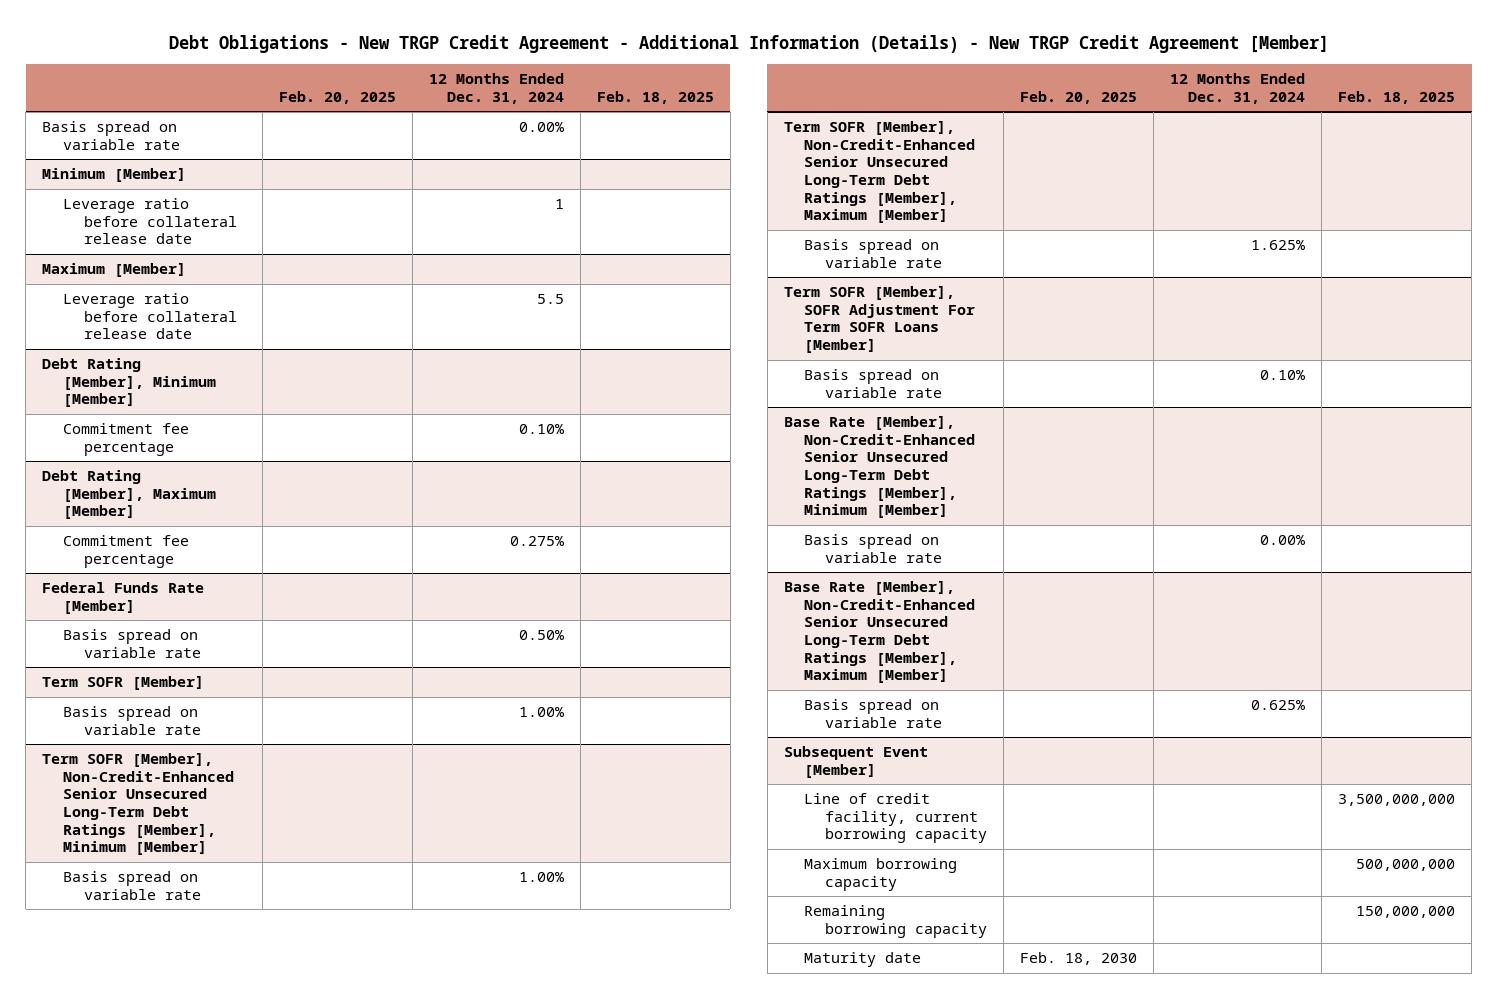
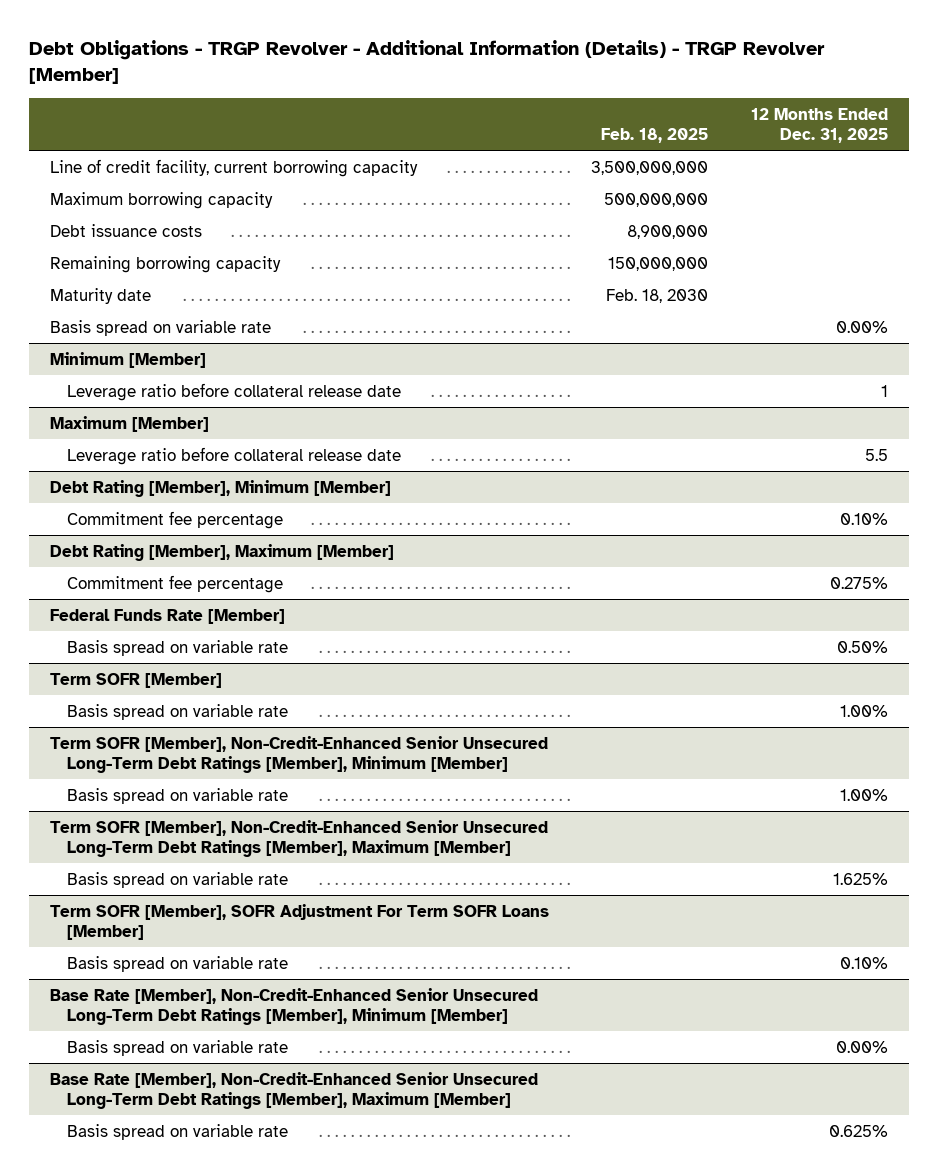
- Debt Obligations - New TRGP Credit Agreement - Additional Information (Details) - New TRGP Credit Agreement [Member]
+ Debt Obligations - TRGP Revolver - Additional Information (Details) - TRGP Revolver [Member]
- | Feb. 20, 2025 | 12 Months Ended Dec. 31, 2024 | Feb. 18, 2025
+ | Feb. 18, 2025 | 12 Months Ended Dec. 31, 2025
+ Line of credit facility, current borrowing capacity | 3,500,000,000 |
+ Maximum borrowing capacity | 500,000,000 |
+ Debt issuance costs | 8,900,000 |
+ Remaining borrowing capacity | 150,000,000 |
+ Maturity date | Feb. 18, 2030 |
- Subsequent Event [Member]
- Line of credit facility, current borrowing capacity | | | 3,500,000,000
- Maximum borrowing capacity | | | 500,000,000
- Remaining borrowing capacity | | | 150,000,000
- Maturity date | Feb. 18, 2030 | |

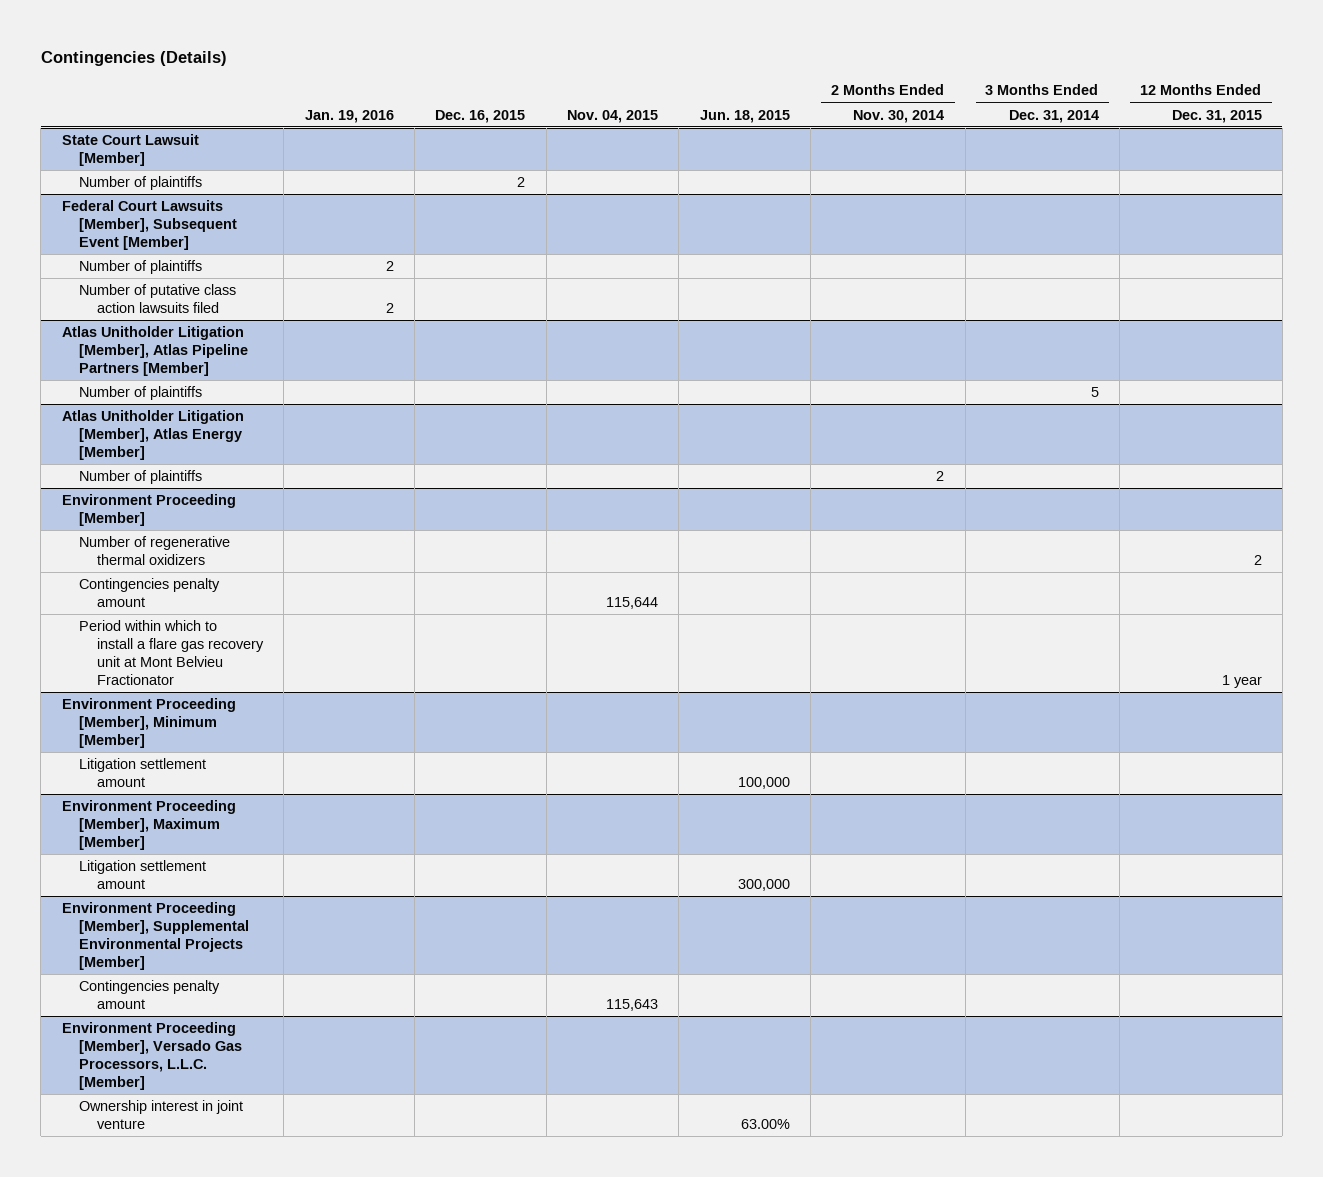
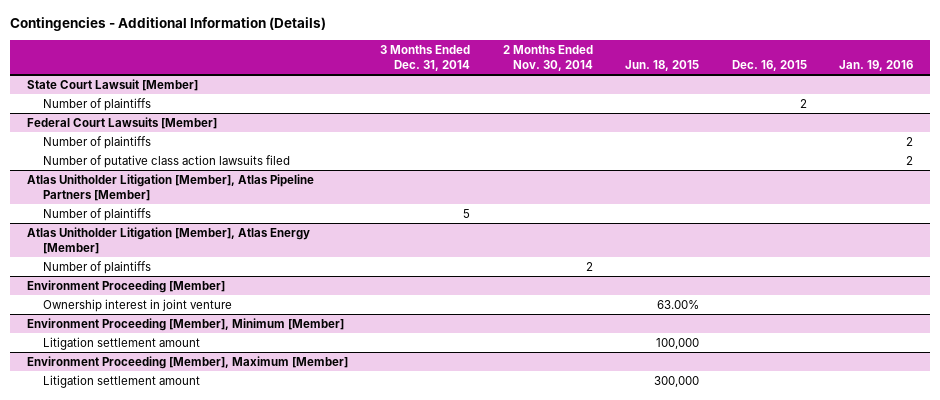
- Contingencies (Details)
+ Contingencies - Additional Information (Details)
- | Jan. 19, 2016 | Dec. 16, 2015 | Nov. 04, 2015 | Jun. 18, 2015 | 2 Months Ended Nov. 30, 2014 | 3 Months Ended Dec. 31, 2014 | 12 Months Ended Dec. 31, 2015
+ | 3 Months Ended Dec. 31, 2014 | 2 Months Ended Nov. 30, 2014 | Jun. 18, 2015 | Dec. 16, 2015 | Jan. 19, 2016
- Federal Court Lawsuits [Member], Subsequent Event [Member]
+ Federal Court Lawsuits [Member]
@ Environment Proceeding [Member]
- Number of regenerative thermal oxidizers | | | | | | | 2
- Contingencies penalty amount | | | 115,644 | | | |
- Period within which to install a flare gas recovery unit at Mont Belvieu Fractionator | | | | | | | 1 year
+ Ownership interest in joint venture | | | 63.00% | |
- Environment Proceeding [Member], Supplemental Environmental Projects [Member]
- Contingencies penalty amount | | | 115,643 | | | |
- Environment Proceeding [Member], Versado Gas Processors, L.L.C. [Member]
- Ownership interest in joint venture | | | | 63.00% | | |

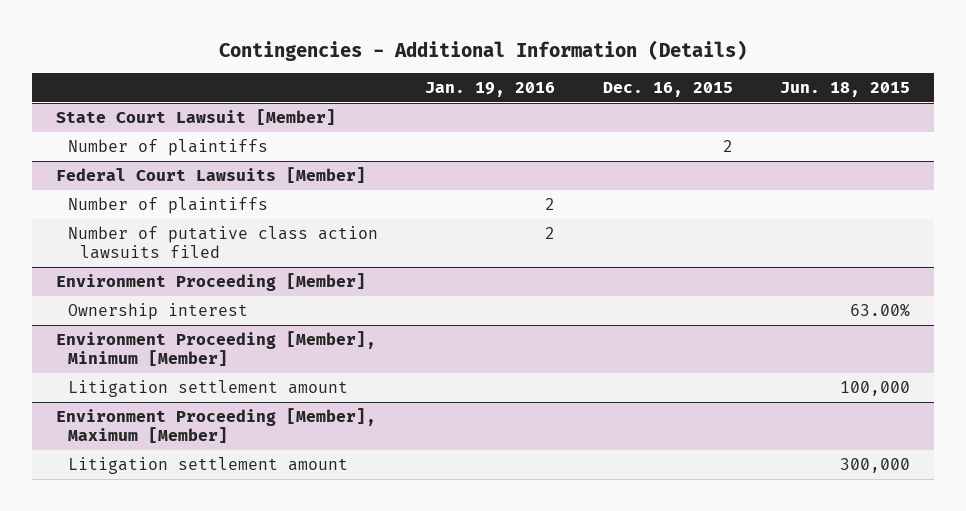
- | 3 Months Ended Dec. 31, 2014 | 2 Months Ended Nov. 30, 2014 | Jun. 18, 2015 | Dec. 16, 2015 | Jan. 19, 2016
+ | Jan. 19, 2016 | Dec. 16, 2015 | Jun. 18, 2015
- Atlas Unitholder Litigation [Member], Atlas Pipeline Partners [Member]
- Number of plaintiffs | 5 | | | |
- Atlas Unitholder Litigation [Member], Atlas Energy [Member]
- Number of plaintiffs | | 2 | | |
@ Environment Proceeding [Member]
- Ownership interest in joint venture | | | 63.00% | |
+ Ownership interest | | | 63.00%

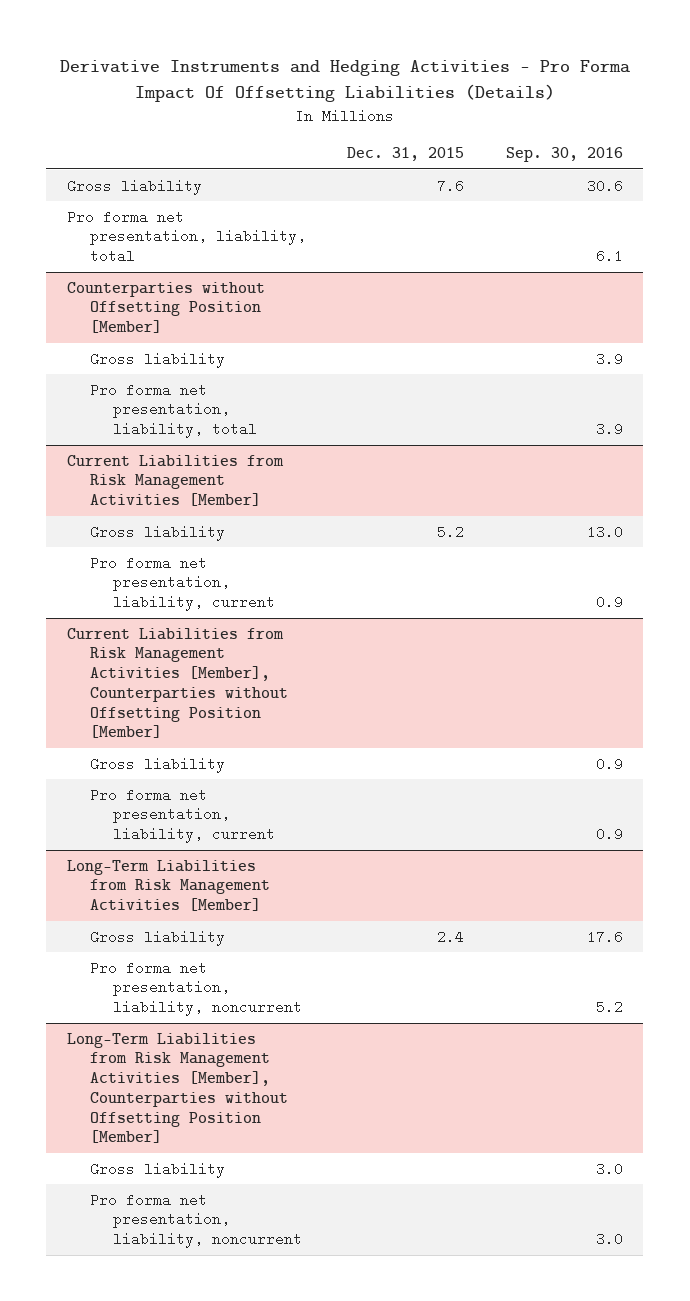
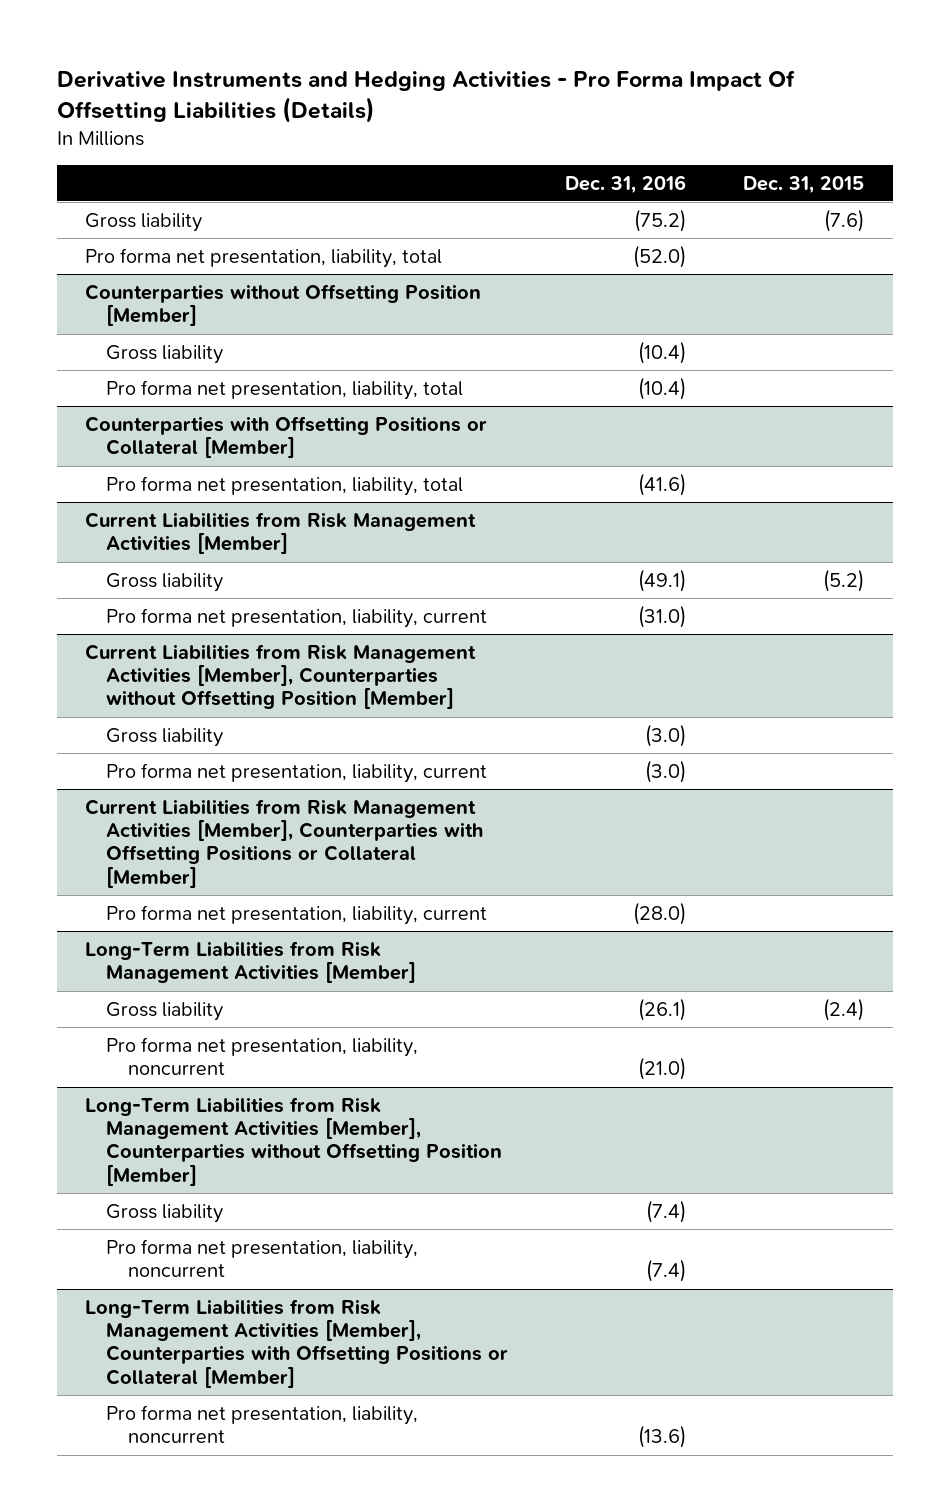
- | Dec. 31, 2015 | Sep. 30, 2016
+ | Dec. 31, 2016 | Dec. 31, 2015
- Gross liability | 7.6 | 30.6
+ Gross liability | (75.2) | (7.6)
+ Counterparties with Offsetting Positions or Collateral [Member]
+ Pro forma net presentation, liability, total | (41.6) |
@ Current Liabilities from Risk Management Activities [Member]
- Gross liability | 5.2 | 13.0
+ Gross liability | (49.1) | (5.2)
+ Current Liabilities from Risk Management Activities [Member], Counterparties with Offsetting Positions or Collateral [Member]
+ Pro forma net presentation, liability, current | (28.0) |
@ Long-Term Liabilities from Risk Management Activities [Member]
- Gross liability | 2.4 | 17.6
+ Gross liability | (26.1) | (2.4)
+ Long-Term Liabilities from Risk Management Activities [Member], Counterparties with Offsetting Positions or Collateral [Member]
+ Pro forma net presentation, liability, noncurrent | (13.6) |

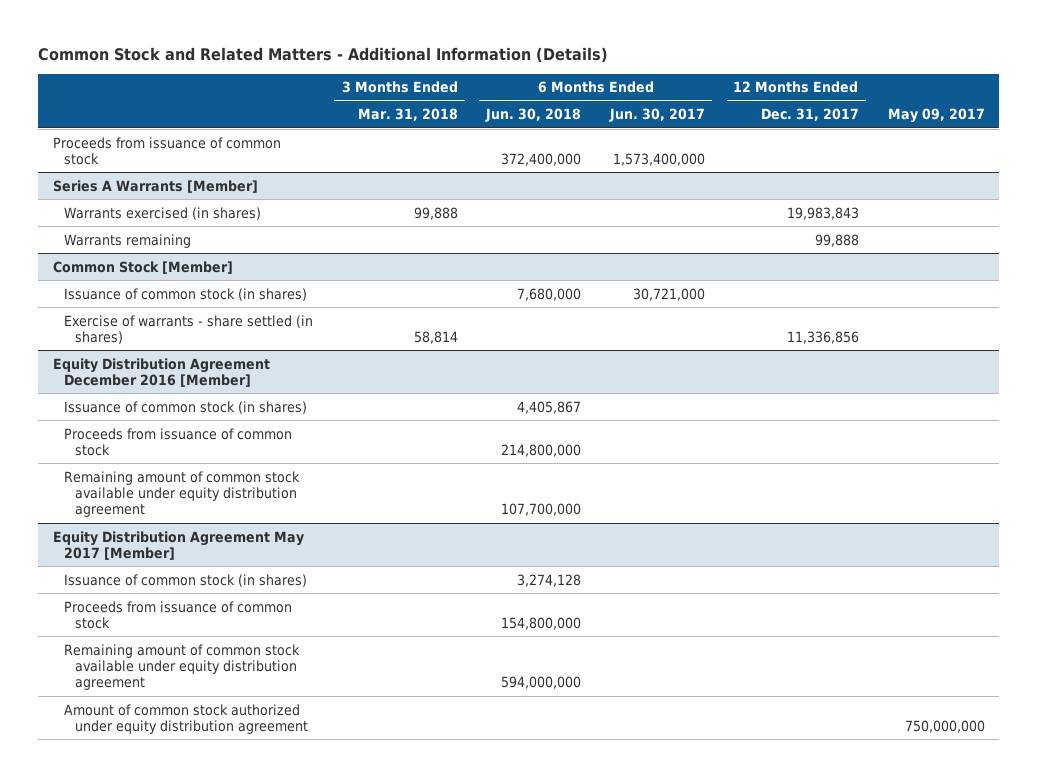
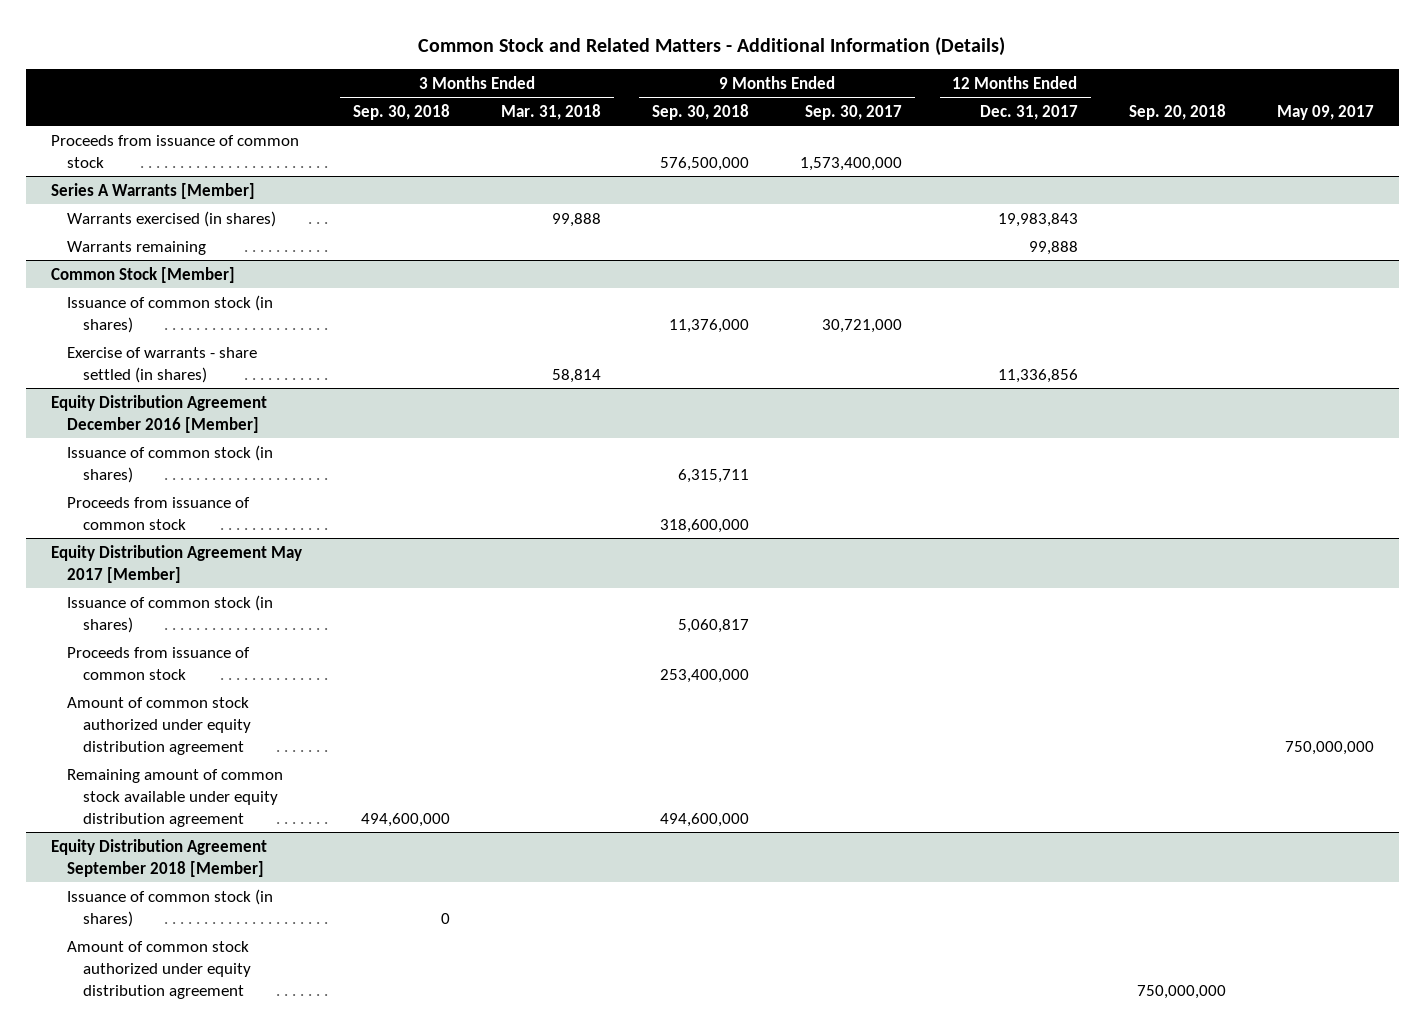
- | 3 Months Ended Mar. 31, 2018 | 6 Months Ended Jun. 30, 2018 | 6 Months Ended Jun. 30, 2017 | 12 Months Ended Dec. 31, 2017 | May 09, 2017
+ | 3 Months Ended Sep. 30, 2018 | 3 Months Ended Mar. 31, 2018 | 9 Months Ended Sep. 30, 2018 | 9 Months Ended Sep. 30, 2017 | 12 Months Ended Dec. 31, 2017 | Sep. 20, 2018 | May 09, 2017
@ Equity Distribution Agreement December 2016 [Member]
- Remaining amount of common stock available under equity distribution agreement | | 107,700,000 | | |
@ Equity Distribution Agreement May 2017 [Member]
moved down: Remaining amount of common stock available under equity distribution agreement | 494,600,000 | | 494,600,000 | | | |
+ Equity Distribution Agreement September 2018 [Member]
+ Issuance of common stock (in shares) | 0 | | | | | |
+ Amount of common stock authorized under equity distribution agreement | | | | | | 750,000,000 |

